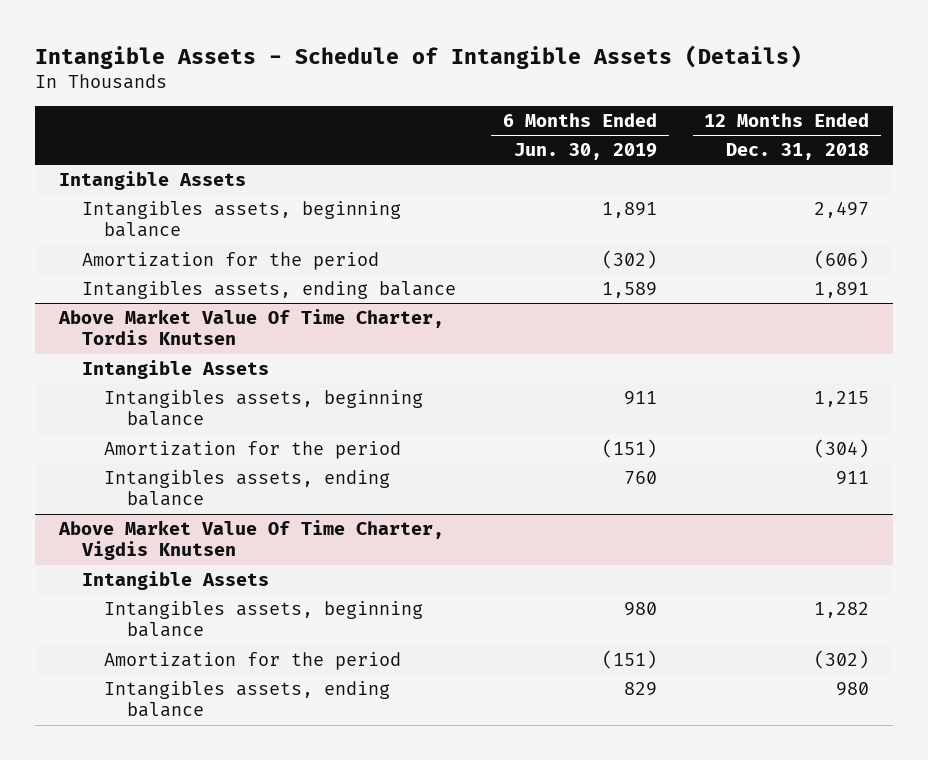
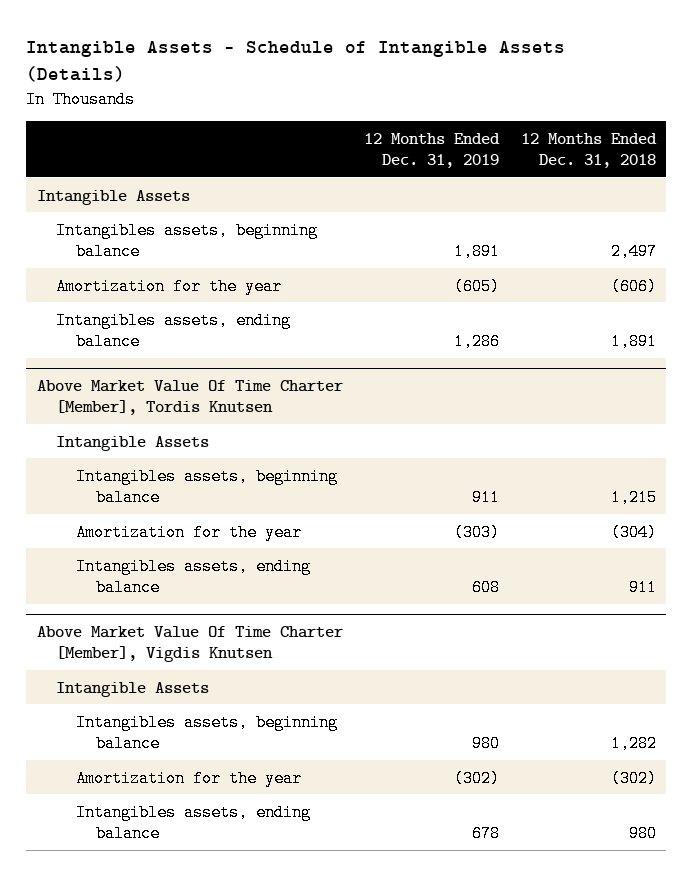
- | 6 Months Ended Jun. 30, 2019 | 12 Months Ended Dec. 31, 2018
+ | 12 Months Ended Dec. 31, 2019 | 12 Months Ended Dec. 31, 2018
- Amortization for the period | (302) | (606)
+ Amortization for the year | (605) | (606)
- Above Market Value Of Time Charter, Tordis Knutsen
+ Above Market Value Of Time Charter [Member], Tordis Knutsen
- Amortization for the period | (151) | (304)
+ Amortization for the year | (303) | (304)
- Above Market Value Of Time Charter, Vigdis Knutsen
+ Above Market Value Of Time Charter [Member], Vigdis Knutsen
- Amortization for the period | (151) | (302)
+ Amortization for the year | (302) | (302)

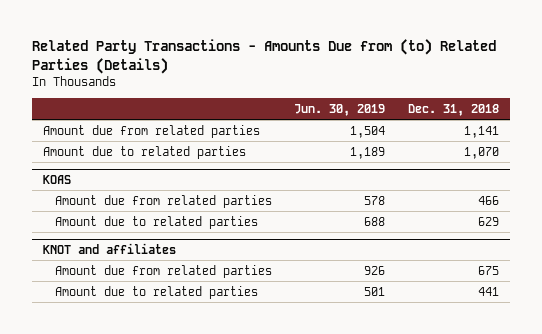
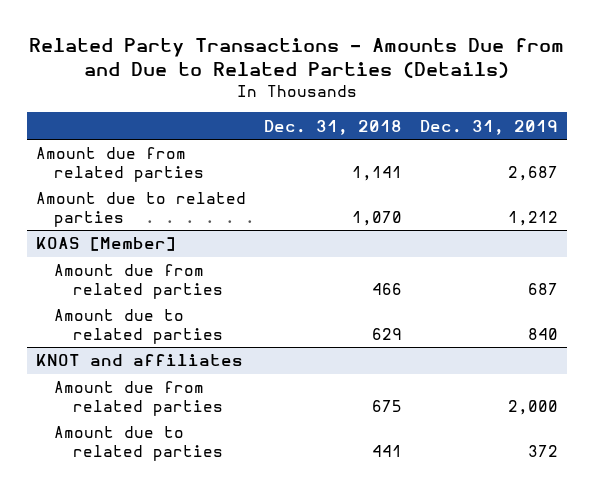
- Related Party Transactions - Amounts Due from (to) Related Parties (Details)
+ Related Party Transactions - Amounts Due from and Due to Related Parties (Details)
- | Jun. 30, 2019 | Dec. 31, 2018
+ | Dec. 31, 2018 | Dec. 31, 2019
- KOAS
+ KOAS [Member]

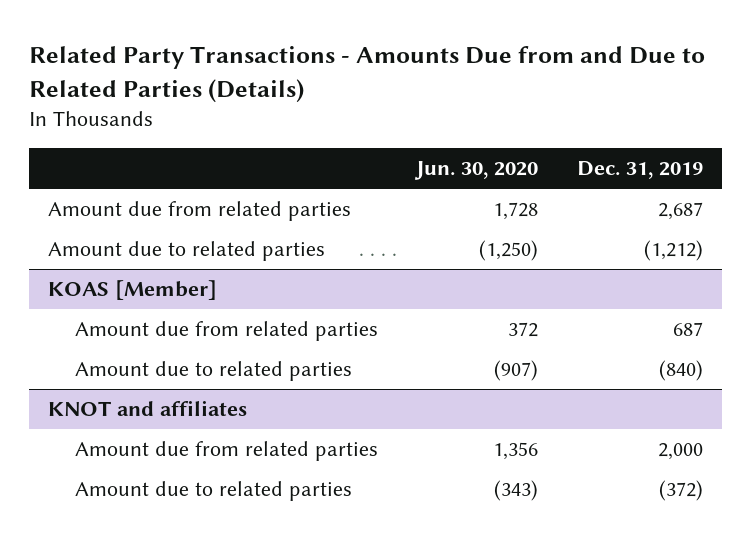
- | Dec. 31, 2018 | Dec. 31, 2019
+ | Jun. 30, 2020 | Dec. 31, 2019
- Amount due to related parties | 1,070 | 1,212
+ Amount due to related parties | (1,250) | (1,212)
@ KOAS [Member]
- Amount due to related parties | 629 | 840
+ Amount due to related parties | (907) | (840)
@ KNOT and affiliates
- Amount due to related parties | 441 | 372
+ Amount due to related parties | (343) | (372)

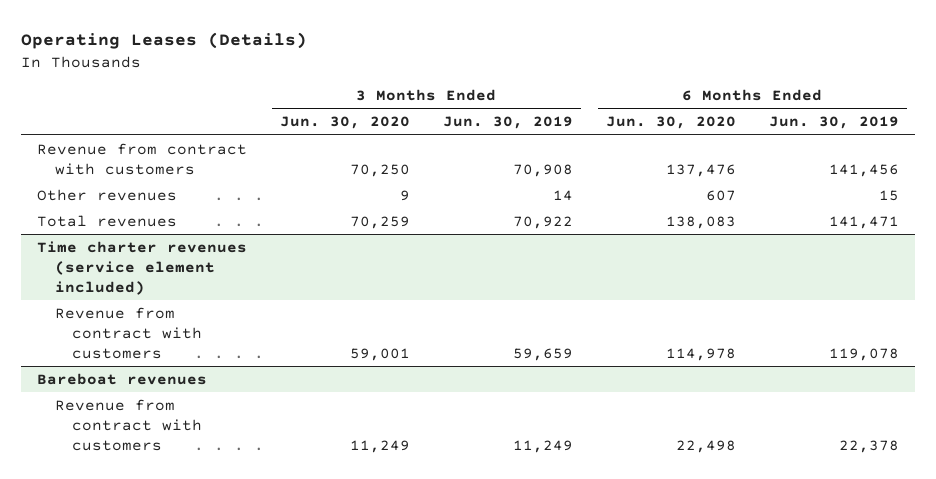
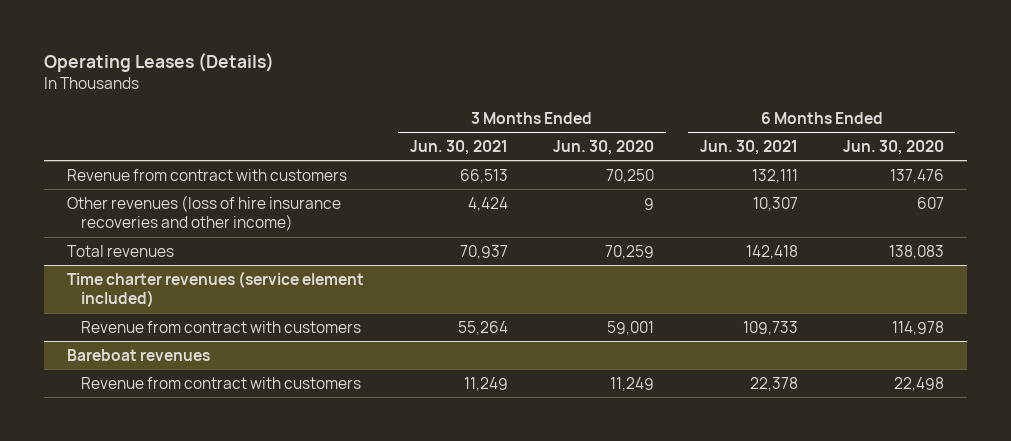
- | 3 Months Ended Jun. 30, 2020 | 3 Months Ended Jun. 30, 2019 | 6 Months Ended Jun. 30, 2020 | 6 Months Ended Jun. 30, 2019
+ | 3 Months Ended Jun. 30, 2021 | 3 Months Ended Jun. 30, 2020 | 6 Months Ended Jun. 30, 2021 | 6 Months Ended Jun. 30, 2020
- Other revenues | 9 | 14 | 607 | 15
+ Other revenues (loss of hire insurance recoveries and other income) | 4,424 | 9 | 10,307 | 607

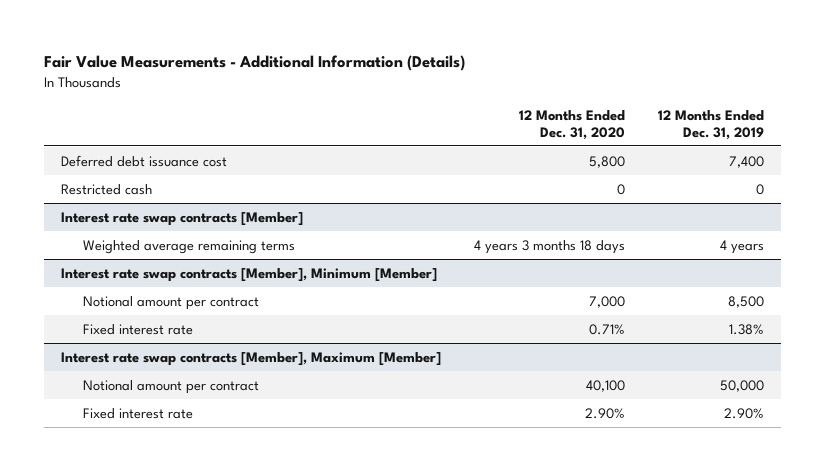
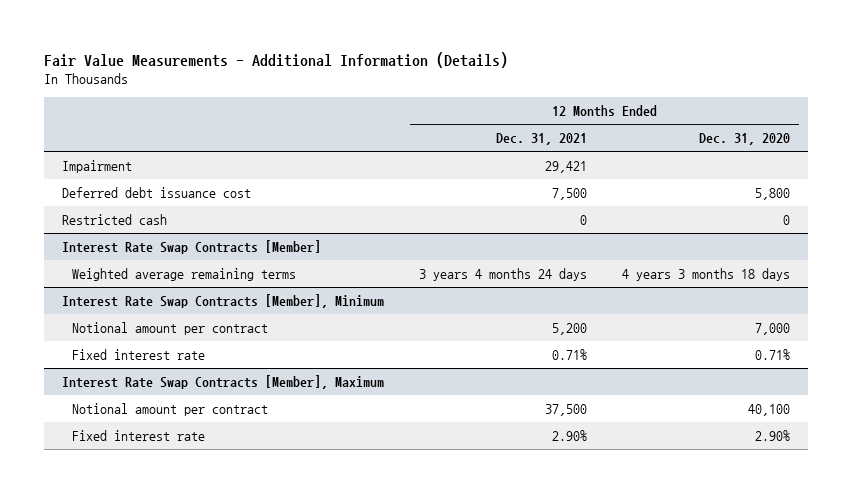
- | 12 Months Ended Dec. 31, 2020 | 12 Months Ended Dec. 31, 2019
+ | 12 Months Ended Dec. 31, 2021 | 12 Months Ended Dec. 31, 2020
+ Impairment | 29,421 |
- Interest rate swap contracts [Member]
+ Interest Rate Swap Contracts [Member]
- Interest rate swap contracts [Member], Minimum [Member]
+ Interest Rate Swap Contracts [Member], Minimum
- Interest rate swap contracts [Member], Maximum [Member]
+ Interest Rate Swap Contracts [Member], Maximum

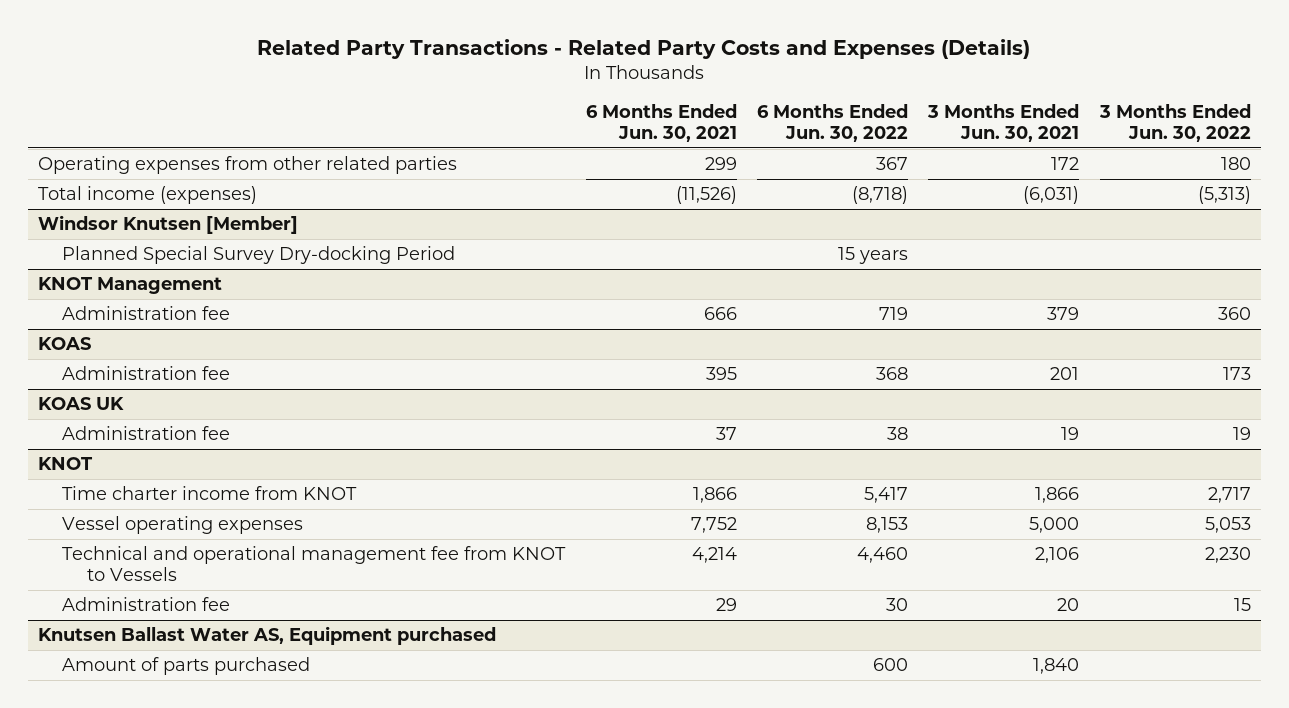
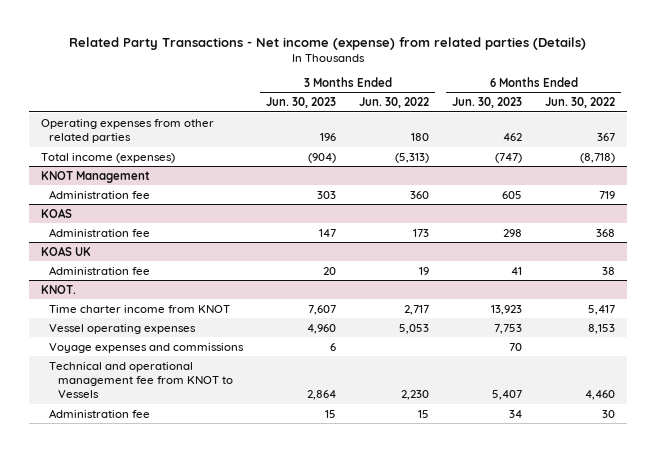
- Related Party Transactions - Related Party Costs and Expenses (Details)
+ Related Party Transactions - Net income (expense) from related parties (Details)
- | 6 Months Ended Jun. 30, 2021 | 6 Months Ended Jun. 30, 2022 | 3 Months Ended Jun. 30, 2021 | 3 Months Ended Jun. 30, 2022
+ | 3 Months Ended Jun. 30, 2023 | 3 Months Ended Jun. 30, 2022 | 6 Months Ended Jun. 30, 2023 | 6 Months Ended Jun. 30, 2022
- Windsor Knutsen [Member]
- Planned Special Survey Dry-docking Period | | 15 years | |
- KNOT
+ KNOT.
+ Voyage expenses and commissions | 6 | | 70 |
- Knutsen Ballast Water AS, Equipment purchased
- Amount of parts purchased | | 600 | 1,840 |

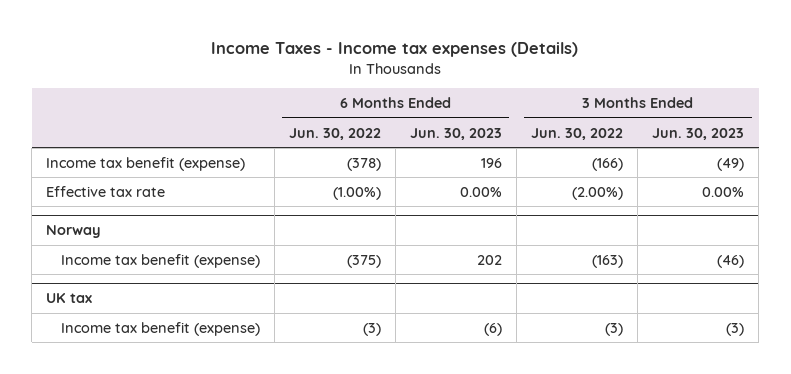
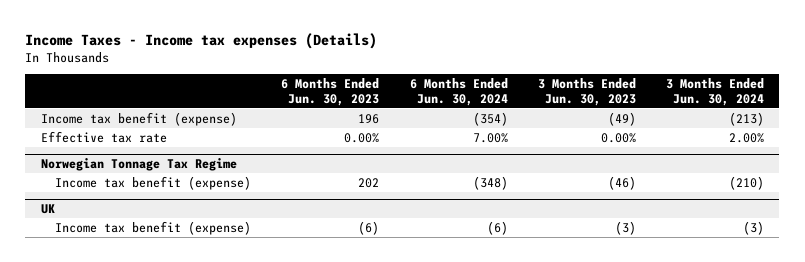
- | 6 Months Ended Jun. 30, 2022 | 6 Months Ended Jun. 30, 2023 | 3 Months Ended Jun. 30, 2022 | 3 Months Ended Jun. 30, 2023
+ | 6 Months Ended Jun. 30, 2023 | 6 Months Ended Jun. 30, 2024 | 3 Months Ended Jun. 30, 2023 | 3 Months Ended Jun. 30, 2024
- Norway
+ Norwegian Tonnage Tax Regime
- UK tax
+ UK

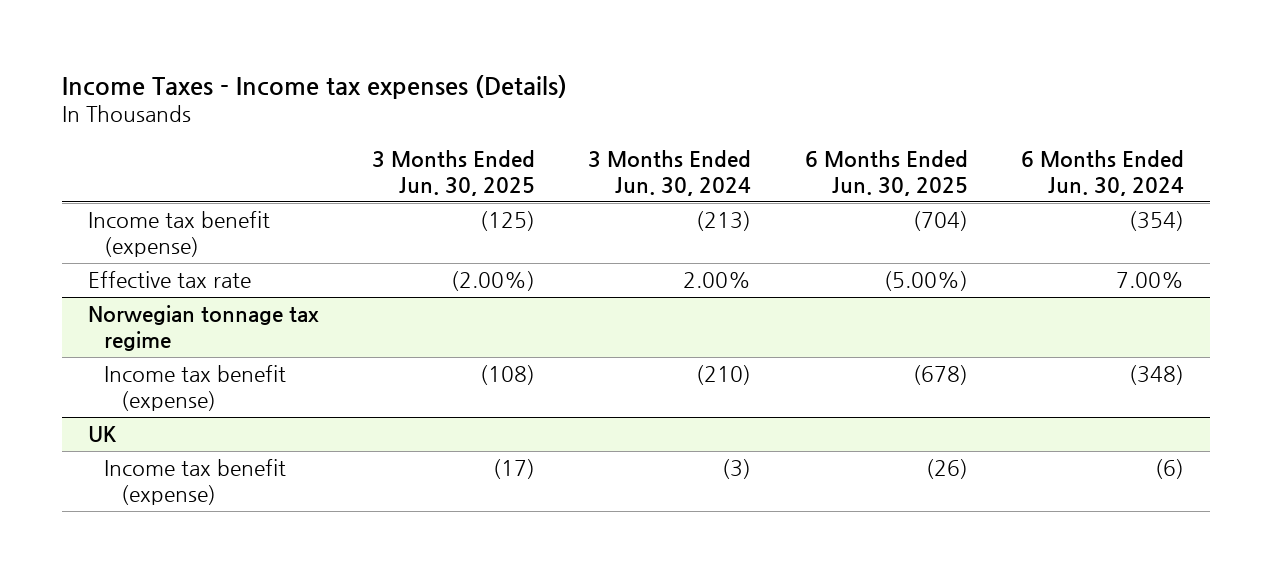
- | 6 Months Ended Jun. 30, 2023 | 6 Months Ended Jun. 30, 2024 | 3 Months Ended Jun. 30, 2023 | 3 Months Ended Jun. 30, 2024
+ | 3 Months Ended Jun. 30, 2025 | 3 Months Ended Jun. 30, 2024 | 6 Months Ended Jun. 30, 2025 | 6 Months Ended Jun. 30, 2024
- Norwegian Tonnage Tax Regime
+ Norwegian tonnage tax regime

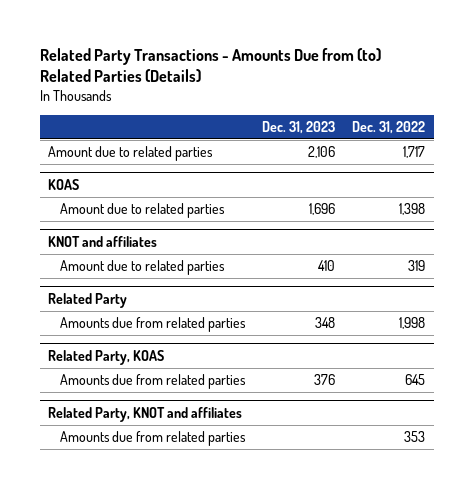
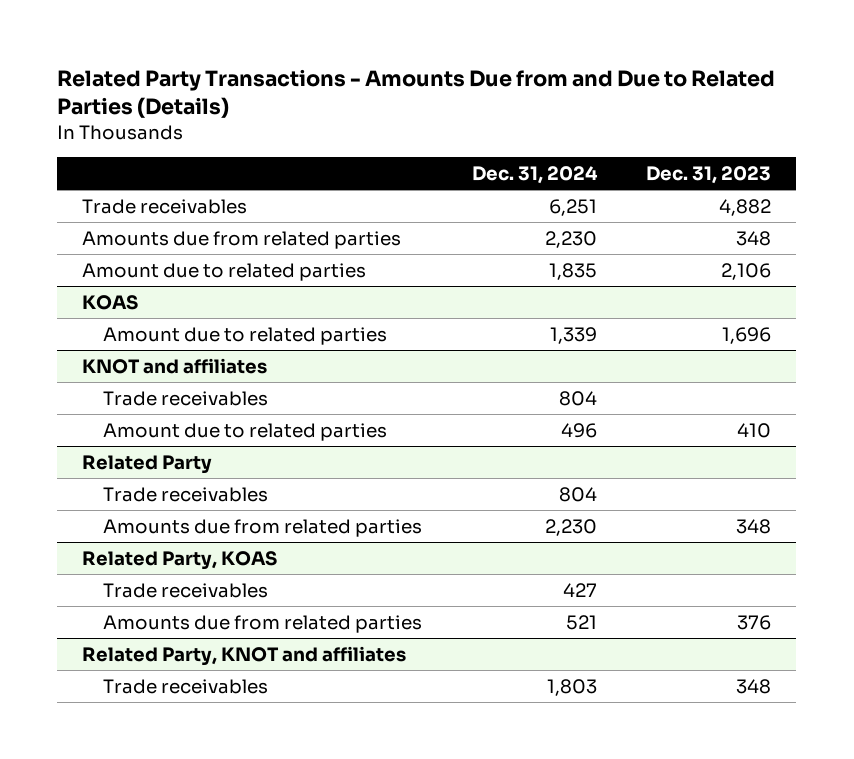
- Related Party Transactions - Amounts Due from (to) Related Parties (Details)
+ Related Party Transactions - Amounts Due from and Due to Related Parties (Details)
- | Dec. 31, 2023 | Dec. 31, 2022
+ | Dec. 31, 2024 | Dec. 31, 2023
+ Trade receivables | 6,251 | 4,882
+ Amounts due from related parties | 2,230 | 348
@ KNOT and affiliates
+ Trade receivables | 804 |
@ Related Party
+ Trade receivables | 804 |
@ Related Party, KOAS
+ Trade receivables | 427 |
@ Related Party, KNOT and affiliates
- Amounts due from related parties | | 353
+ Trade receivables | 1,803 | 348

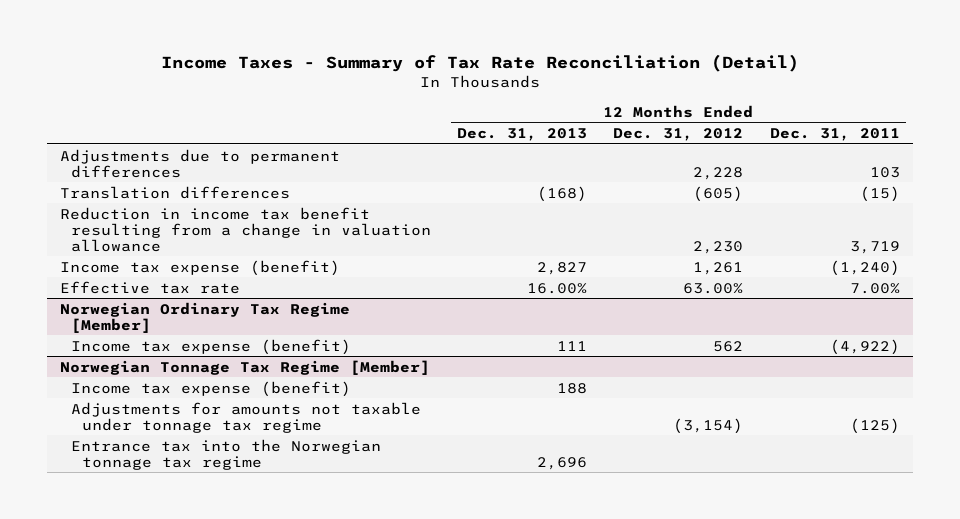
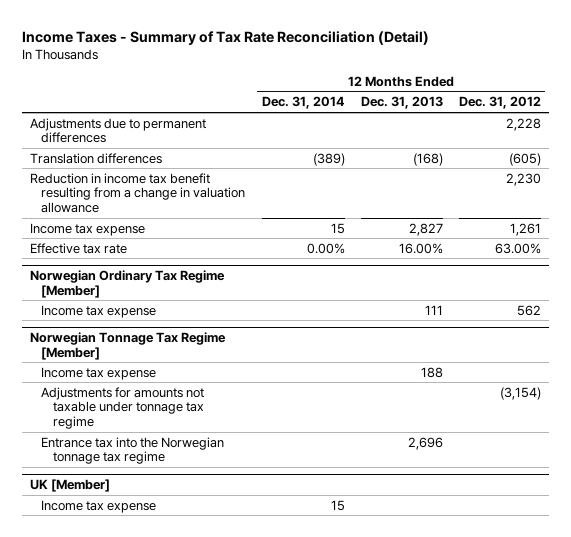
- | 12 Months Ended Dec. 31, 2013 | 12 Months Ended Dec. 31, 2012 | 12 Months Ended Dec. 31, 2011
+ | 12 Months Ended Dec. 31, 2014 | 12 Months Ended Dec. 31, 2013 | 12 Months Ended Dec. 31, 2012
- Income tax expense (benefit) | 2,827 | 1,261 | (1,240)
+ Income tax expense | 15 | 2,827 | 1,261
@ Norwegian Ordinary Tax Regime [Member]
- Income tax expense (benefit) | 111 | 562 | (4,922)
+ Income tax expense | | 111 | 562
@ Norwegian Tonnage Tax Regime [Member]
- Income tax expense (benefit) | 188 | |
+ Income tax expense | | 188 |
+ UK [Member]
+ Income tax expense | 15 | |

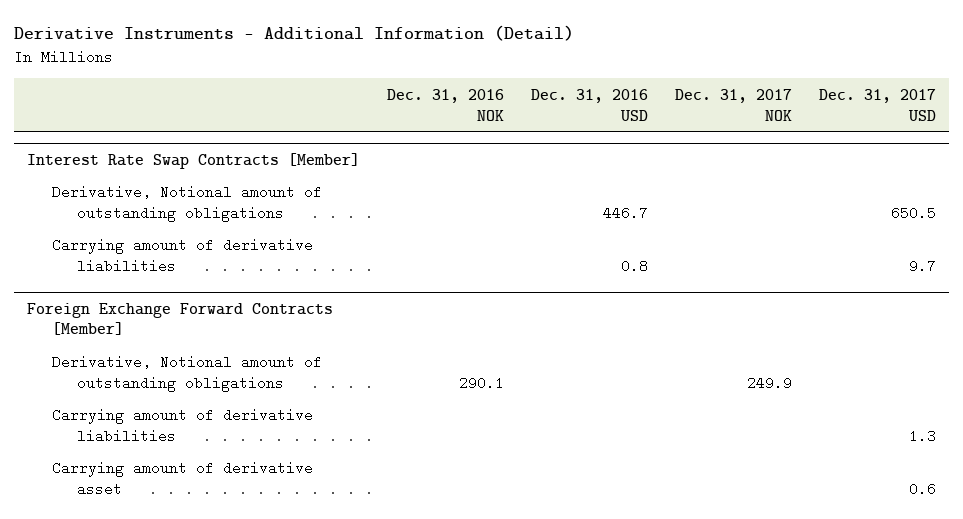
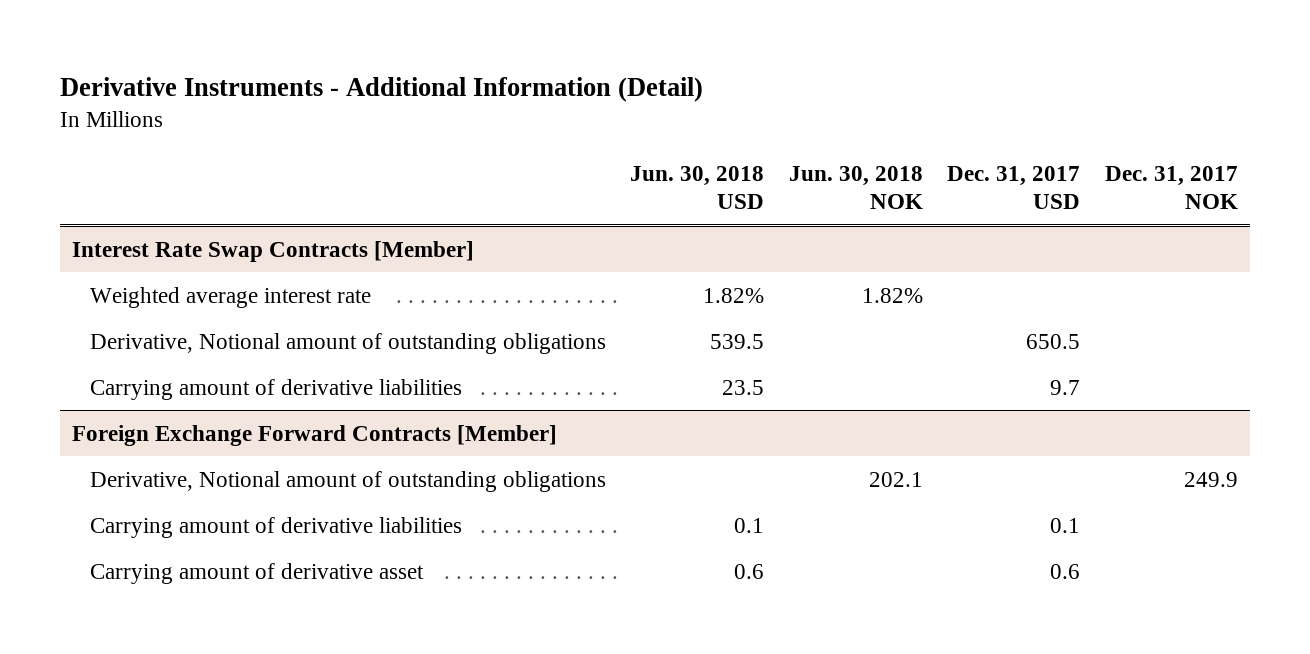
- | Dec. 31, 2016 NOK | Dec. 31, 2016 USD | Dec. 31, 2017 NOK | Dec. 31, 2017 USD
+ | Jun. 30, 2018 USD | Jun. 30, 2018 NOK | Dec. 31, 2017 USD | Dec. 31, 2017 NOK
@ Interest Rate Swap Contracts [Member]
+ Weighted average interest rate | 1.82% | 1.82% | |
@ Foreign Exchange Forward Contracts [Member]
- Carrying amount of derivative liabilities | | | | 1.3
+ Carrying amount of derivative liabilities | 0.1 | | 0.1 |

